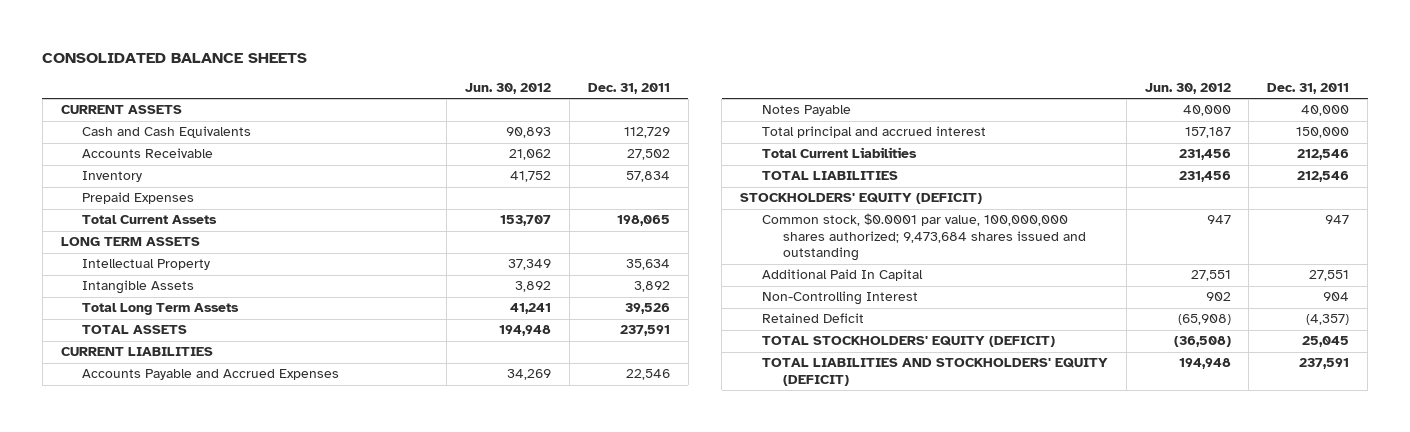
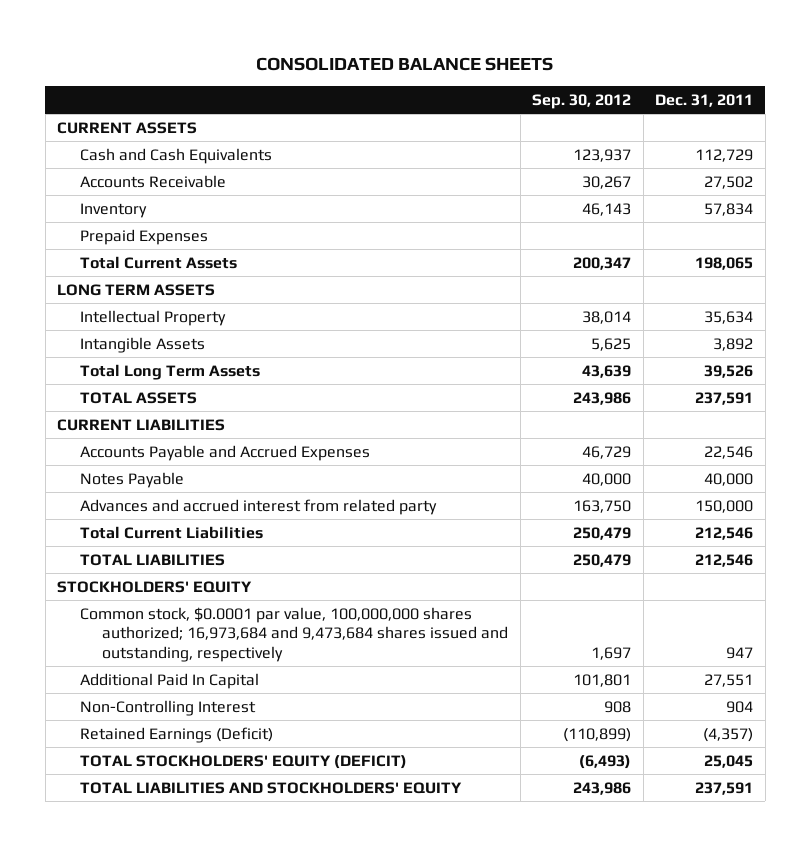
- | Jun. 30, 2012 | Dec. 31, 2011
+ | Sep. 30, 2012 | Dec. 31, 2011
- Total principal and accrued interest | 157,187 | 150,000
+ Advances and accrued interest from related party | 163,750 | 150,000
- STOCKHOLDERS' EQUITY (DEFICIT)
- Common stock, $0.0001 par value, 100,000,000 shares authorized; 9,473,684 shares issued and outstanding | 947 | 947
+ STOCKHOLDERS' EQUITY
+ Common stock, $0.0001 par value, 100,000,000 shares authorized; 16,973,684 and 9,473,684 shares issued and outstanding, respectively | 1,697 | 947
- Retained Deficit | (65,908) | (4,357)
+ Retained Earnings (Deficit) | (110,899) | (4,357)
- TOTAL LIABILITIES AND STOCKHOLDERS' EQUITY (DEFICIT) | 194,948 | 237,591
+ TOTAL LIABILITIES AND STOCKHOLDERS' EQUITY | 243,986 | 237,591

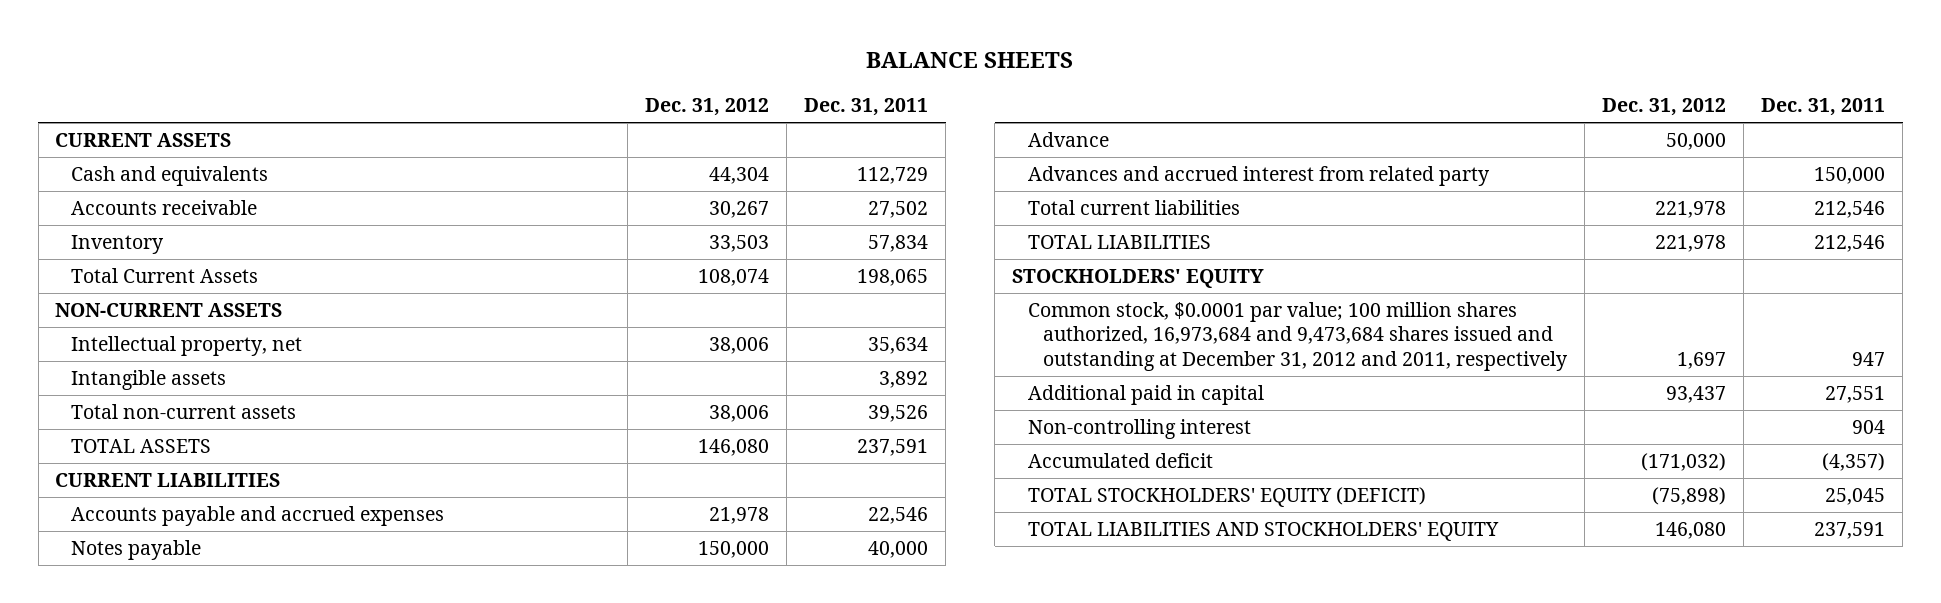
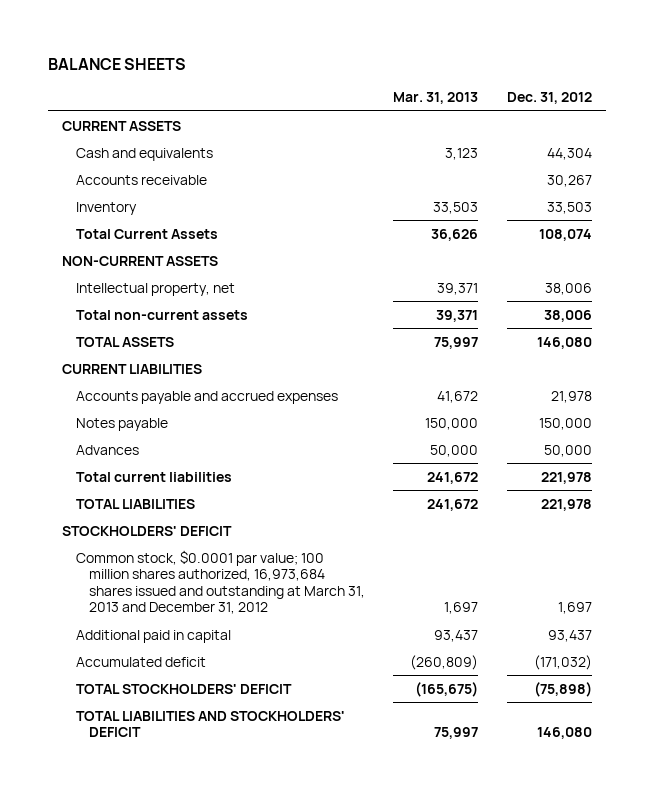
- | Dec. 31, 2012 | Dec. 31, 2011
+ | Mar. 31, 2013 | Dec. 31, 2012
- Intangible assets | | 3,892
- Advance | 50,000 |
- Advances and accrued interest from related party | | 150,000
+ Advances | 50,000 | 50,000
- STOCKHOLDERS' EQUITY
- Common stock, $0.0001 par value; 100 million shares authorized, 16,973,684 and 9,473,684 shares issued and outstanding at December 31, 2012 and 2011, respectively | 1,697 | 947
+ STOCKHOLDERS' DEFICIT
+ Common stock, $0.0001 par value; 100 million shares authorized, 16,973,684 shares issued and outstanding at March 31, 2013 and December 31, 2012 | 1,697 | 1,697
- Non-controlling interest | | 904
- TOTAL STOCKHOLDERS' EQUITY (DEFICIT) | (75,898) | 25,045
- TOTAL LIABILITIES AND STOCKHOLDERS' EQUITY | 146,080 | 237,591
+ TOTAL STOCKHOLDERS' DEFICIT | (165,675) | (75,898)
+ TOTAL LIABILITIES AND STOCKHOLDERS' DEFICIT | 75,997 | 146,080

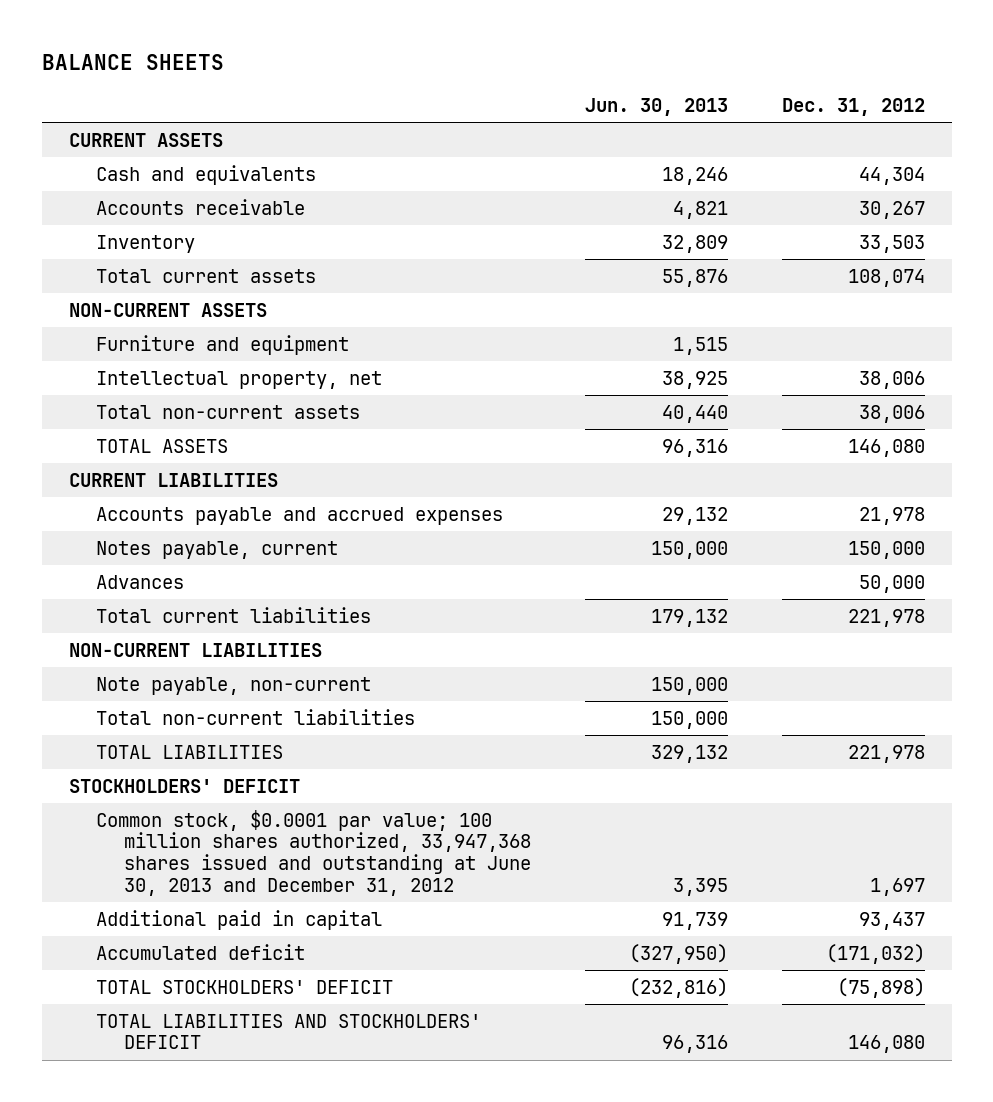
- | Mar. 31, 2013 | Dec. 31, 2012
+ | Jun. 30, 2013 | Dec. 31, 2012
- Total Current Assets | 36,626 | 108,074
+ Total current assets | 55,876 | 108,074
+ Furniture and equipment | 1,515 |
- Notes payable | 150,000 | 150,000
+ Notes payable, current | 150,000 | 150,000
+ NON-CURRENT LIABILITIES
+ Note payable, non-current | 150,000 |
+ Total non-current liabilities | 150,000 |
- Common stock, $0.0001 par value; 100 million shares authorized, 16,973,684 shares issued and outstanding at March 31, 2013 and December 31, 2012 | 1,697 | 1,697
+ Common stock, $0.0001 par value; 100 million shares authorized, 33,947,368 shares issued and outstanding at June 30, 2013 and December 31, 2012 | 3,395 | 1,697

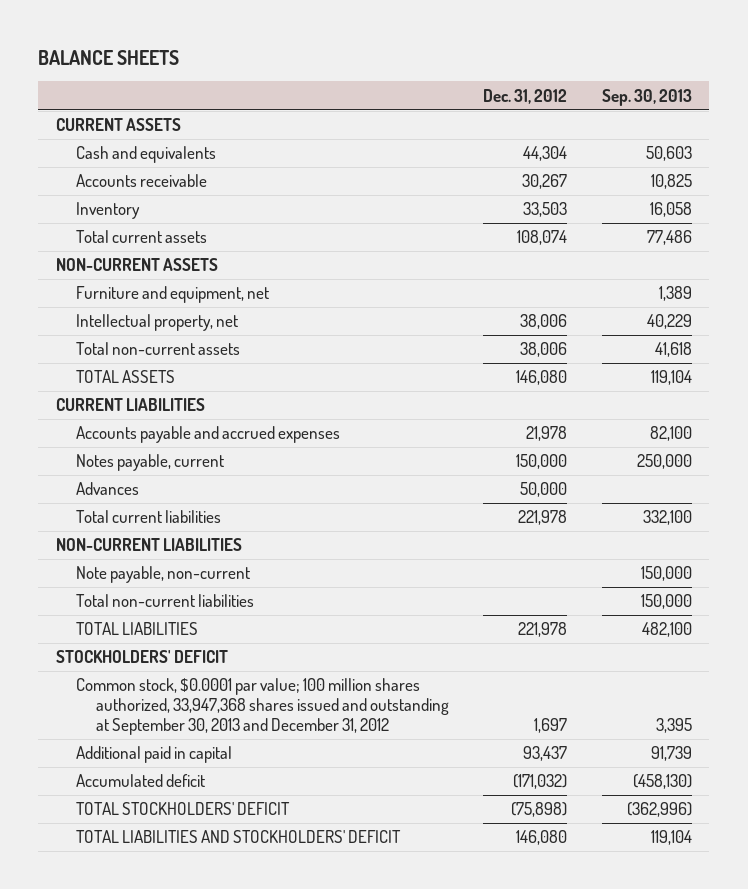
- | Jun. 30, 2013 | Dec. 31, 2012
+ | Dec. 31, 2012 | Sep. 30, 2013
- Furniture and equipment | 1,515 |
+ Furniture and equipment, net | | 1,389
- Common stock, $0.0001 par value; 100 million shares authorized, 33,947,368 shares issued and outstanding at June 30, 2013 and December 31, 2012 | 3,395 | 1,697
+ Common stock, $0.0001 par value; 100 million shares authorized, 33,947,368 shares issued and outstanding at September 30, 2013 and December 31, 2012 | 1,697 | 3,395

